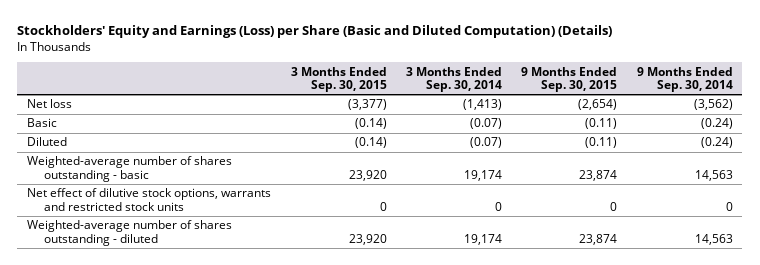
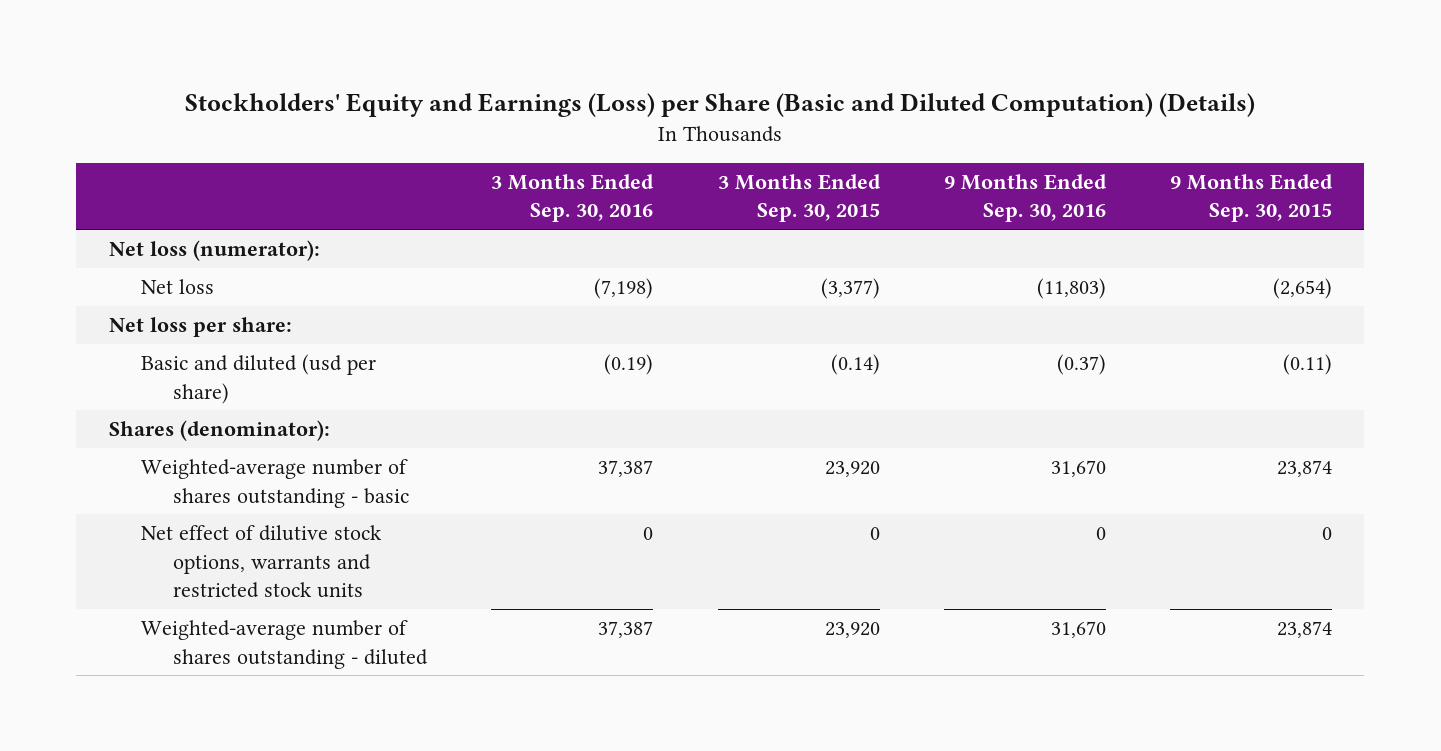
- | 3 Months Ended Sep. 30, 2015 | 3 Months Ended Sep. 30, 2014 | 9 Months Ended Sep. 30, 2015 | 9 Months Ended Sep. 30, 2014
+ | 3 Months Ended Sep. 30, 2016 | 3 Months Ended Sep. 30, 2015 | 9 Months Ended Sep. 30, 2016 | 9 Months Ended Sep. 30, 2015
+ Net loss (numerator):
- Basic | (0.14) | (0.07) | (0.11) | (0.24)
- Diluted | (0.14) | (0.07) | (0.11) | (0.24)
+ Net loss per share:
+ Basic and diluted (usd per share) | (0.19) | (0.14) | (0.37) | (0.11)
+ Shares (denominator):

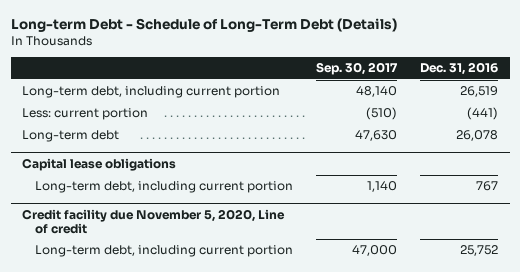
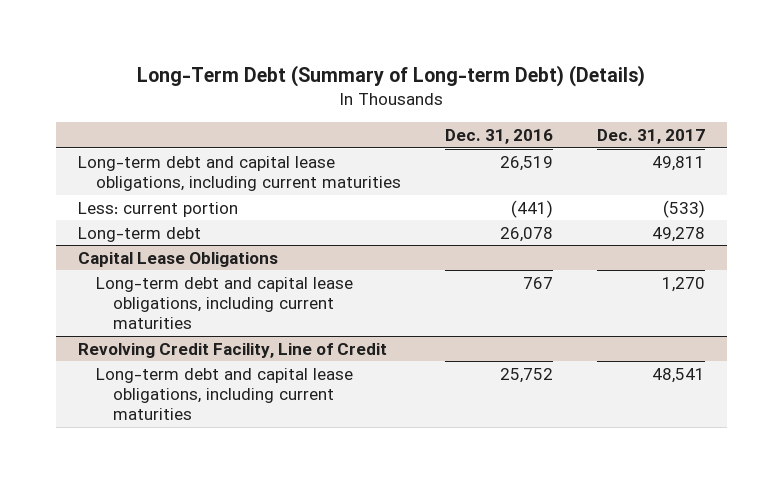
- Long-term Debt - Schedule of Long-Term Debt (Details)
+ Long-Term Debt (Summary of Long-term Debt) (Details)
- | Sep. 30, 2017 | Dec. 31, 2016
+ | Dec. 31, 2016 | Dec. 31, 2017
- Long-term debt, including current portion | 48,140 | 26,519
+ Long-term debt and capital lease obligations, including current maturities | 26,519 | 49,811
- Capital lease obligations
- Long-term debt, including current portion | 1,140 | 767
- Credit facility due November 5, 2020, Line of credit
- Long-term debt, including current portion | 47,000 | 25,752
+ Capital Lease Obligations
+ Long-term debt and capital lease obligations, including current maturities | 767 | 1,270
+ Revolving Credit Facility, Line of Credit
+ Long-term debt and capital lease obligations, including current maturities | 25,752 | 48,541

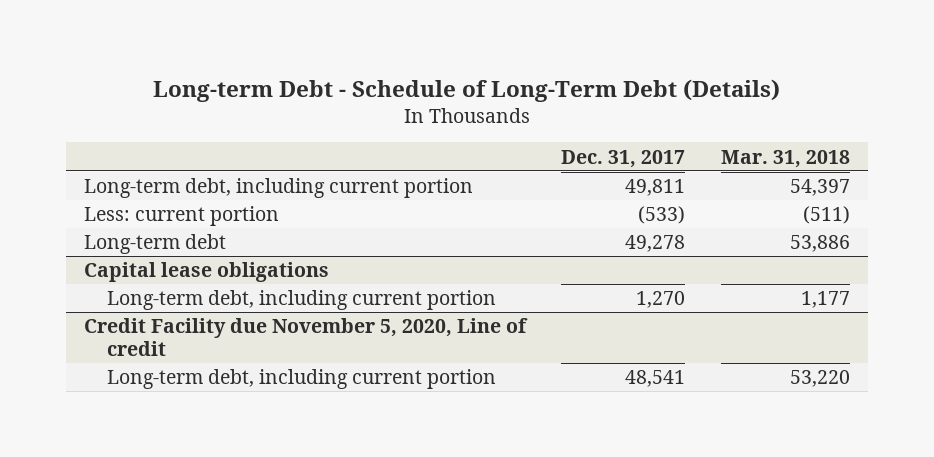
- Long-Term Debt (Summary of Long-term Debt) (Details)
+ Long-term Debt - Schedule of Long-Term Debt (Details)
- | Dec. 31, 2016 | Dec. 31, 2017
+ | Dec. 31, 2017 | Mar. 31, 2018
- Long-term debt and capital lease obligations, including current maturities | 26,519 | 49,811
+ Long-term debt, including current portion | 49,811 | 54,397
- Capital Lease Obligations
- Long-term debt and capital lease obligations, including current maturities | 767 | 1,270
- Revolving Credit Facility, Line of Credit
- Long-term debt and capital lease obligations, including current maturities | 25,752 | 48,541
+ Capital lease obligations
+ Long-term debt, including current portion | 1,270 | 1,177
+ Credit Facility due November 5, 2020, Line of credit
+ Long-term debt, including current portion | 48,541 | 53,220

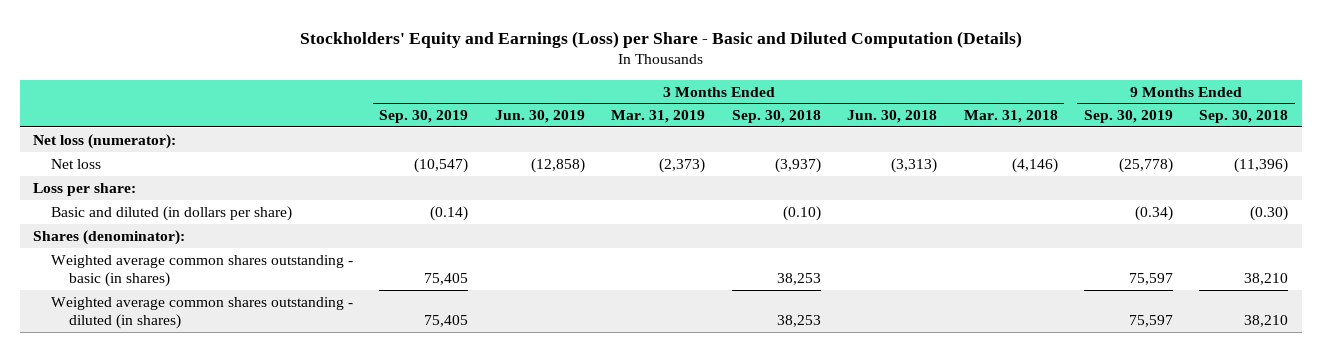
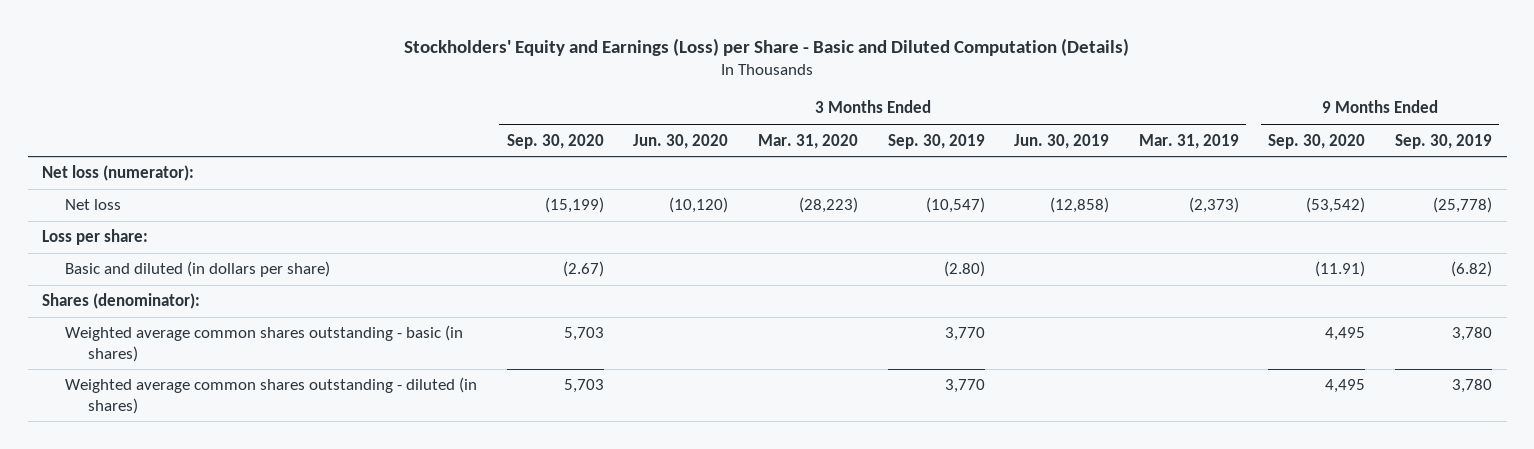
- | 3 Months Ended Sep. 30, 2019 | 3 Months Ended Jun. 30, 2019 | 3 Months Ended Mar. 31, 2019 | 3 Months Ended Sep. 30, 2018 | 3 Months Ended Jun. 30, 2018 | 3 Months Ended Mar. 31, 2018 | 9 Months Ended Sep. 30, 2019 | 9 Months Ended Sep. 30, 2018
+ | 3 Months Ended Sep. 30, 2020 | 3 Months Ended Jun. 30, 2020 | 3 Months Ended Mar. 31, 2020 | 3 Months Ended Sep. 30, 2019 | 3 Months Ended Jun. 30, 2019 | 3 Months Ended Mar. 31, 2019 | 9 Months Ended Sep. 30, 2020 | 9 Months Ended Sep. 30, 2019
- Basic and diluted (in dollars per share) | (0.14) | | | (0.10) | | | (0.34) | (0.30)
+ Basic and diluted (in dollars per share) | (2.67) | | | (2.80) | | | (11.91) | (6.82)
- Weighted average common shares outstanding - basic (in shares) | 75,405 | | | 38,253 | | | 75,597 | 38,210
- Weighted average common shares outstanding - diluted (in shares) | 75,405 | | | 38,253 | | | 75,597 | 38,210
+ Weighted average common shares outstanding - basic (in shares) | 5,703 | | | 3,770 | | | 4,495 | 3,780
+ Weighted average common shares outstanding - diluted (in shares) | 5,703 | | | 3,770 | | | 4,495 | 3,780

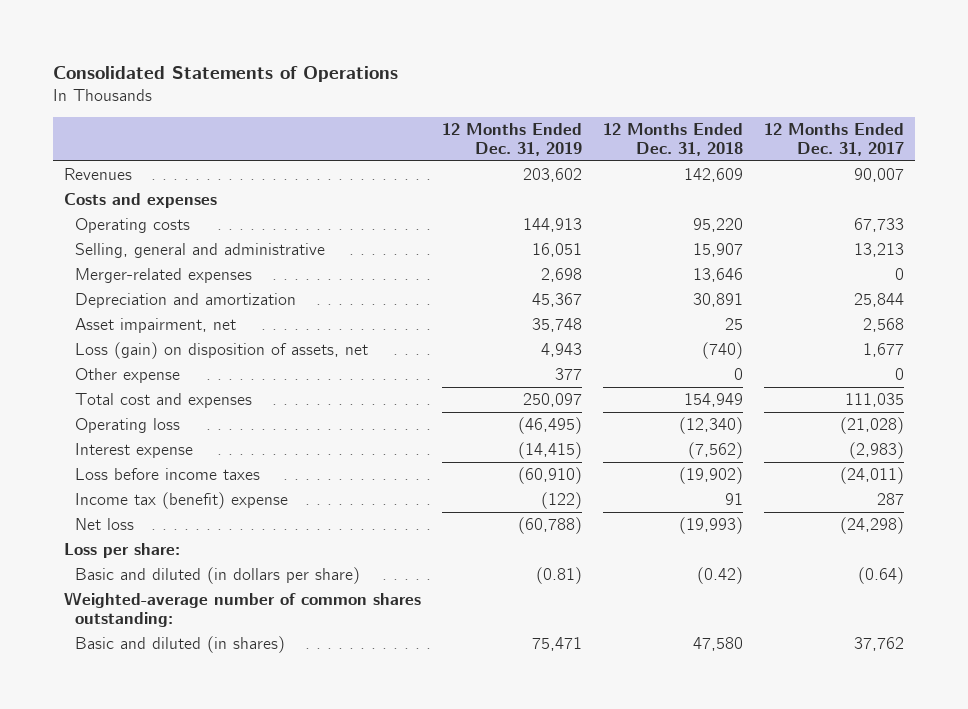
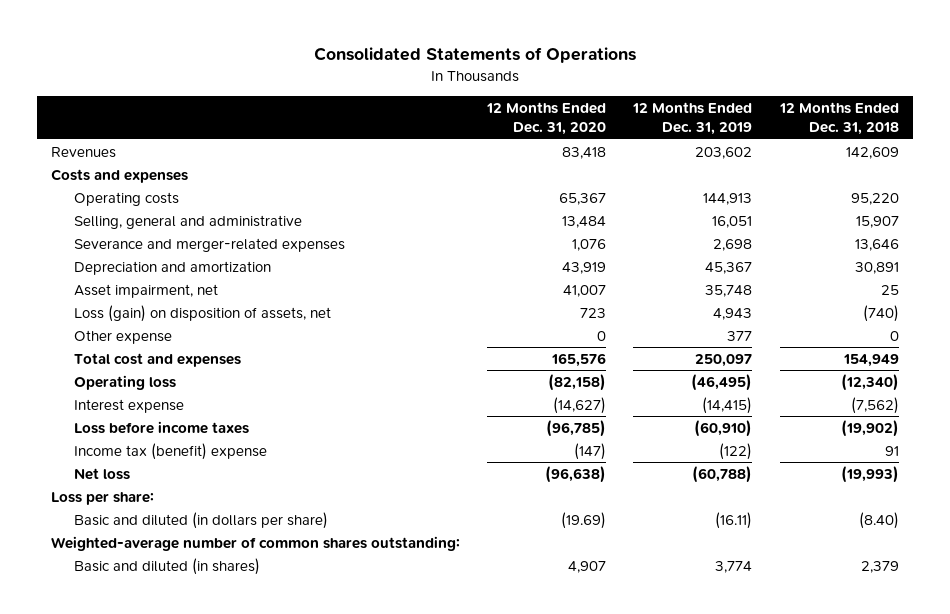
- | 12 Months Ended Dec. 31, 2019 | 12 Months Ended Dec. 31, 2018 | 12 Months Ended Dec. 31, 2017
+ | 12 Months Ended Dec. 31, 2020 | 12 Months Ended Dec. 31, 2019 | 12 Months Ended Dec. 31, 2018
- Merger-related expenses | 2,698 | 13,646 | 0
+ Severance and merger-related expenses | 1,076 | 2,698 | 13,646
- Basic and diluted (in dollars per share) | (0.81) | (0.42) | (0.64)
+ Basic and diluted (in dollars per share) | (19.69) | (16.11) | (8.40)
- Basic and diluted (in shares) | 75,471 | 47,580 | 37,762
+ Basic and diluted (in shares) | 4,907 | 3,774 | 2,379

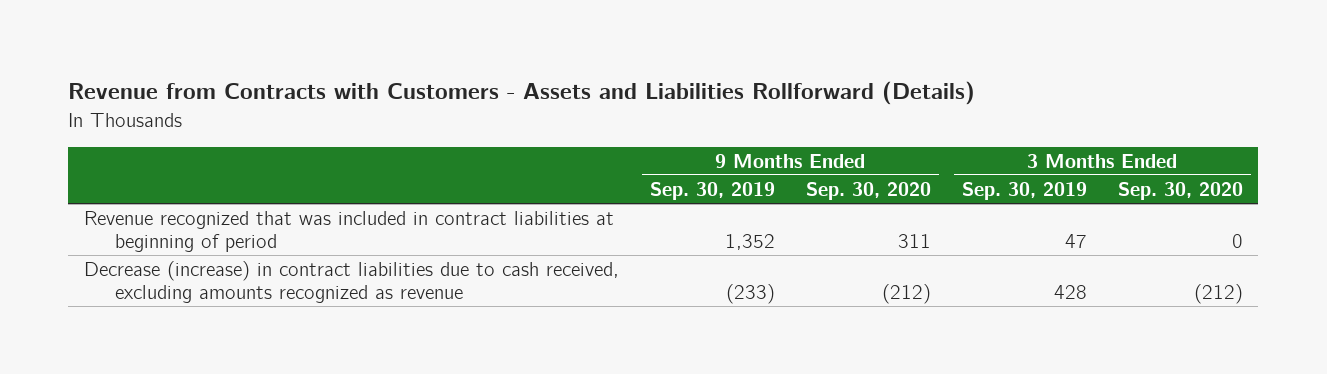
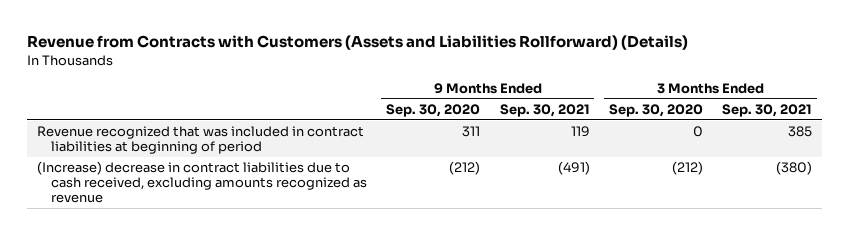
- Revenue from Contracts with Customers - Assets and Liabilities Rollforward (Details)
+ Revenue from Contracts with Customers (Assets and Liabilities Rollforward) (Details)
- | 9 Months Ended Sep. 30, 2019 | 9 Months Ended Sep. 30, 2020 | 3 Months Ended Sep. 30, 2019 | 3 Months Ended Sep. 30, 2020
+ | 9 Months Ended Sep. 30, 2020 | 9 Months Ended Sep. 30, 2021 | 3 Months Ended Sep. 30, 2020 | 3 Months Ended Sep. 30, 2021
- Decrease (increase) in contract liabilities due to cash received, excluding amounts recognized as revenue | (233) | (212) | 428 | (212)
+ (Increase) decrease in contract liabilities due to cash received, excluding amounts recognized as revenue | (212) | (491) | (212) | (380)

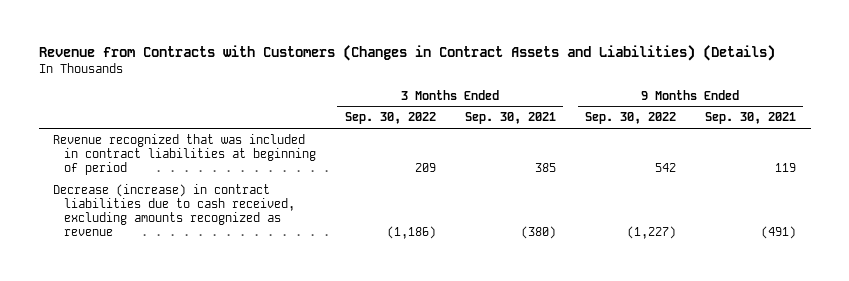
- Revenue from Contracts with Customers (Assets and Liabilities Rollforward) (Details)
+ Revenue from Contracts with Customers (Changes in Contract Assets and Liabilities) (Details)
- | 9 Months Ended Sep. 30, 2020 | 9 Months Ended Sep. 30, 2021 | 3 Months Ended Sep. 30, 2020 | 3 Months Ended Sep. 30, 2021
+ | 3 Months Ended Sep. 30, 2022 | 3 Months Ended Sep. 30, 2021 | 9 Months Ended Sep. 30, 2022 | 9 Months Ended Sep. 30, 2021
- (Increase) decrease in contract liabilities due to cash received, excluding amounts recognized as revenue | (212) | (491) | (212) | (380)
+ Decrease (increase) in contract liabilities due to cash received, excluding amounts recognized as revenue | (1,186) | (380) | (1,227) | (491)

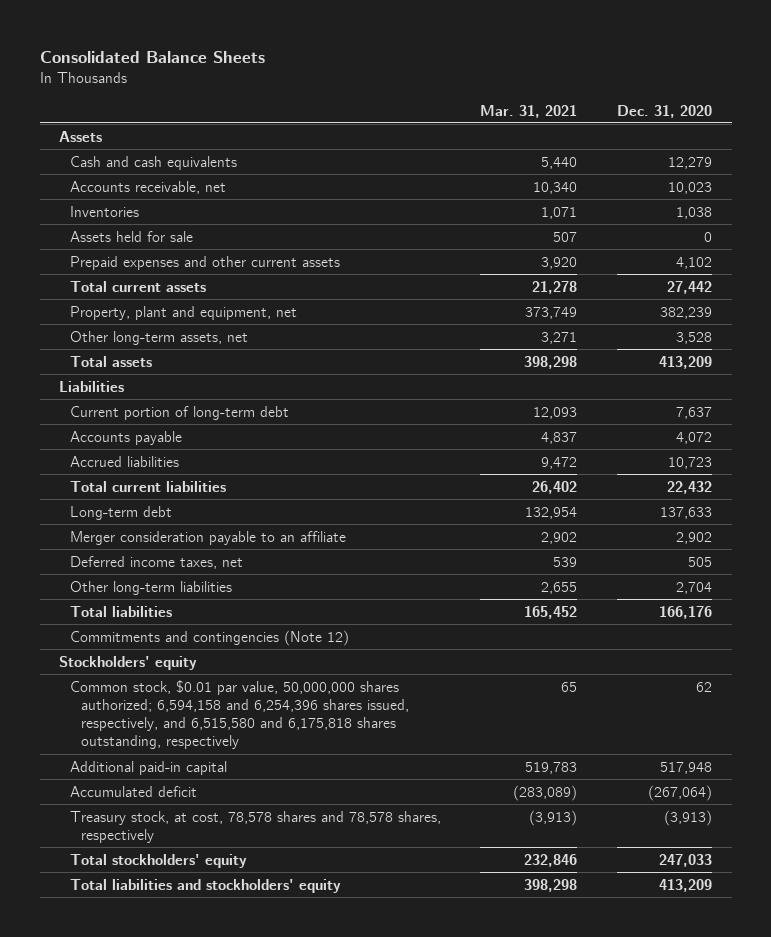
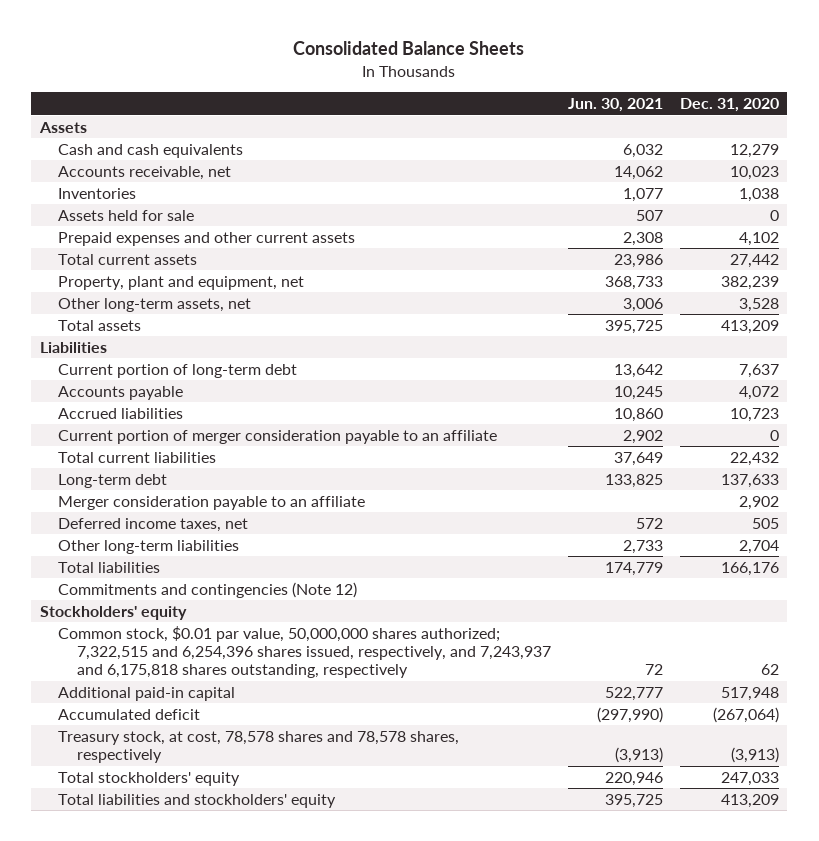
- | Mar. 31, 2021 | Dec. 31, 2020
+ | Jun. 30, 2021 | Dec. 31, 2020
+ Current portion of merger consideration payable to an affiliate | 2,902 | 0
- Common stock, $0.01 par value, 50,000,000 shares authorized; 6,594,158 and 6,254,396 shares issued, respectively, and 6,515,580 and 6,175,818 shares outstanding, respectively | 65 | 62
+ Common stock, $0.01 par value, 50,000,000 shares authorized; 7,322,515 and 6,254,396 shares issued, respectively, and 7,243,937 and 6,175,818 shares outstanding, respectively | 72 | 62

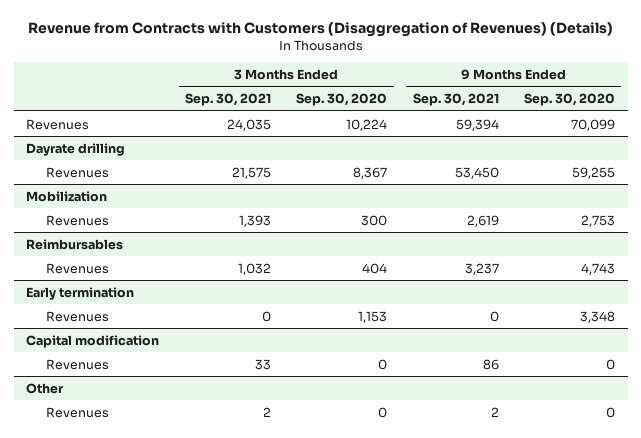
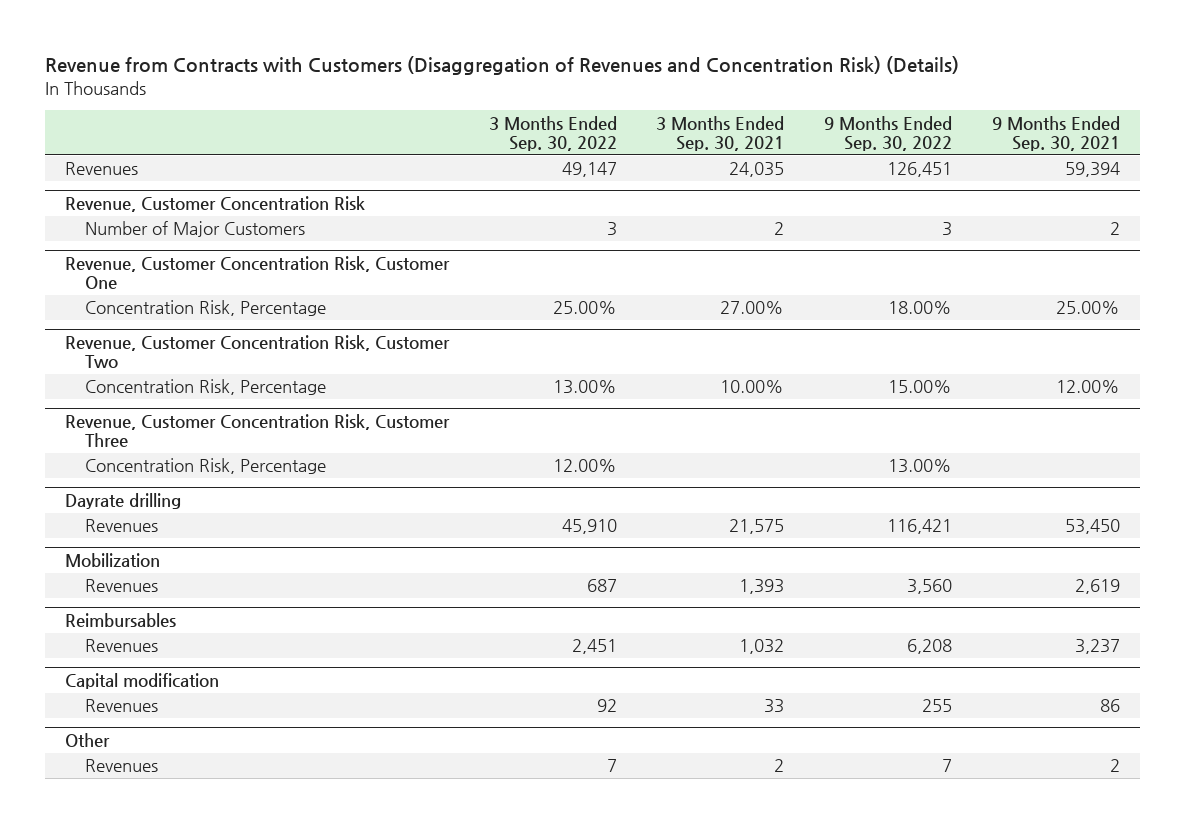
- Revenue from Contracts with Customers (Disaggregation of Revenues) (Details)
+ Revenue from Contracts with Customers (Disaggregation of Revenues and Concentration Risk) (Details)
- | 3 Months Ended Sep. 30, 2021 | 3 Months Ended Sep. 30, 2020 | 9 Months Ended Sep. 30, 2021 | 9 Months Ended Sep. 30, 2020
+ | 3 Months Ended Sep. 30, 2022 | 3 Months Ended Sep. 30, 2021 | 9 Months Ended Sep. 30, 2022 | 9 Months Ended Sep. 30, 2021
+ Revenue, Customer Concentration Risk
+ Number of Major Customers | 3 | 2 | 3 | 2
+ Revenue, Customer Concentration Risk, Customer One
+ Concentration Risk, Percentage | 25.00% | 27.00% | 18.00% | 25.00%
+ Revenue, Customer Concentration Risk, Customer Two
+ Concentration Risk, Percentage | 13.00% | 10.00% | 15.00% | 12.00%
+ Revenue, Customer Concentration Risk, Customer Three
+ Concentration Risk, Percentage | 12.00% | | 13.00% |
- Early termination
- Revenues | 0 | 1,153 | 0 | 3,348

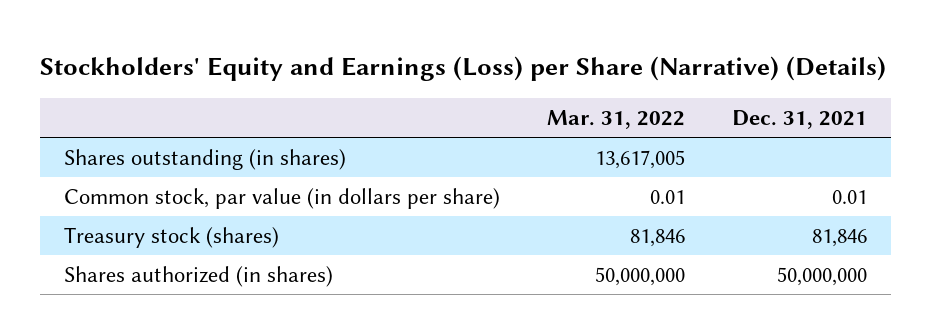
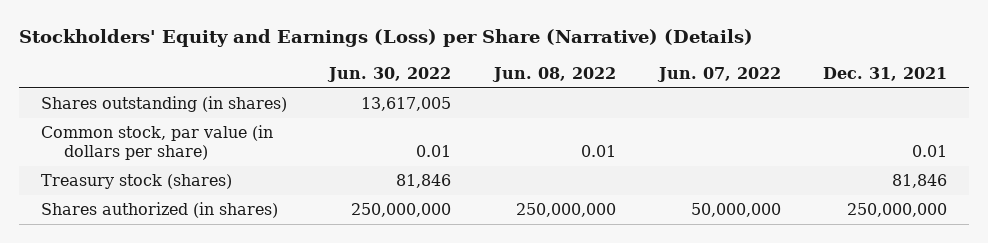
- | Mar. 31, 2022 | Dec. 31, 2021
+ | Jun. 30, 2022 | Jun. 08, 2022 | Jun. 07, 2022 | Dec. 31, 2021
- Shares authorized (in shares) | 50,000,000 | 50,000,000
+ Shares authorized (in shares) | 250,000,000 | 250,000,000 | 50,000,000 | 250,000,000

